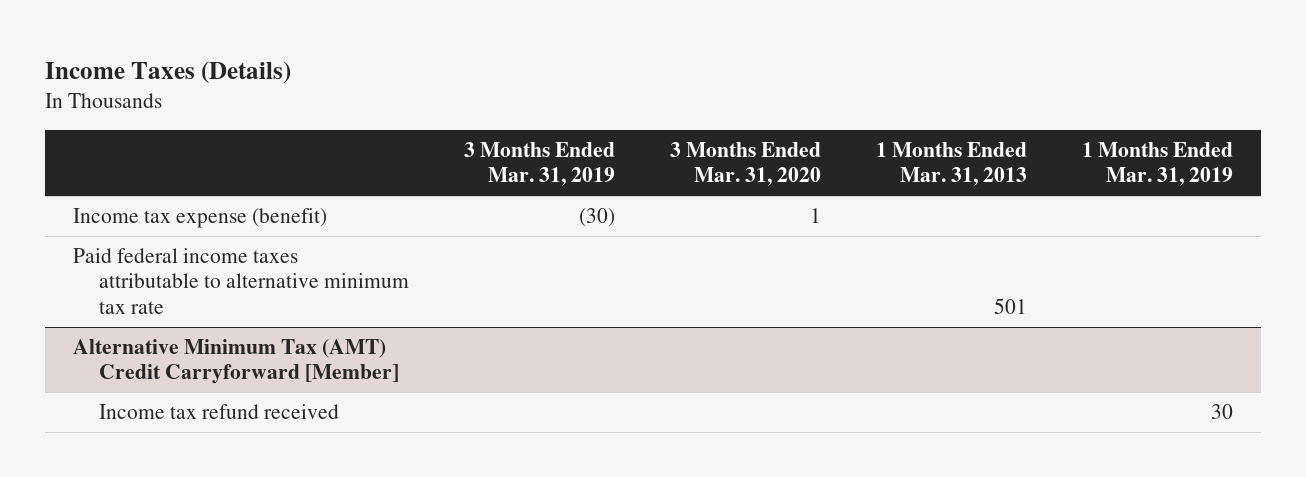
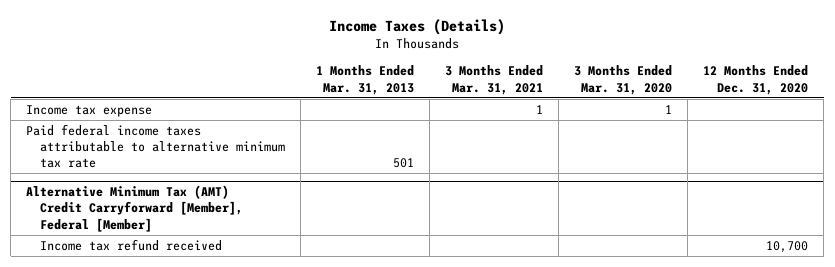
- | 3 Months Ended Mar. 31, 2019 | 3 Months Ended Mar. 31, 2020 | 1 Months Ended Mar. 31, 2013 | 1 Months Ended Mar. 31, 2019
+ | 1 Months Ended Mar. 31, 2013 | 3 Months Ended Mar. 31, 2021 | 3 Months Ended Mar. 31, 2020 | 12 Months Ended Dec. 31, 2020
- Income tax expense (benefit) | (30) | 1 | |
+ Income tax expense | | 1 | 1 |
- Alternative Minimum Tax (AMT) Credit Carryforward [Member]
+ Alternative Minimum Tax (AMT) Credit Carryforward [Member], Federal [Member]

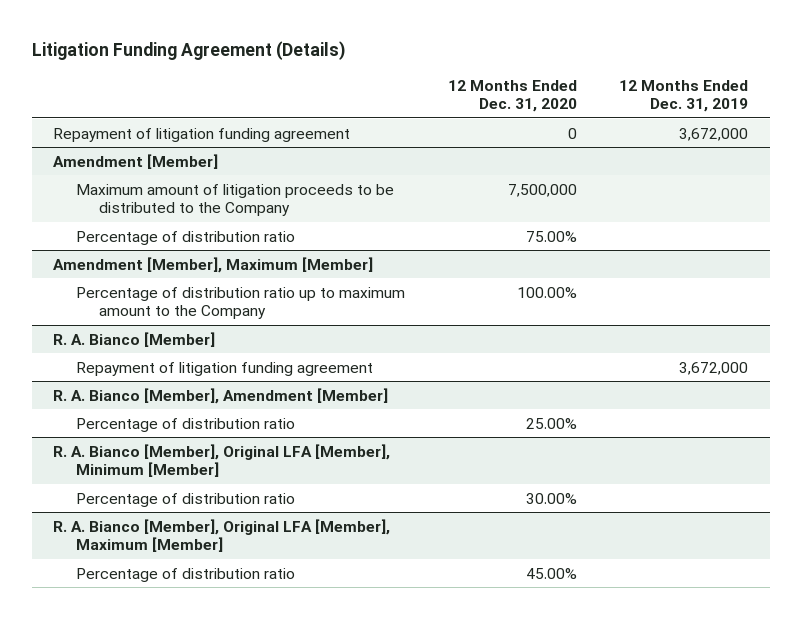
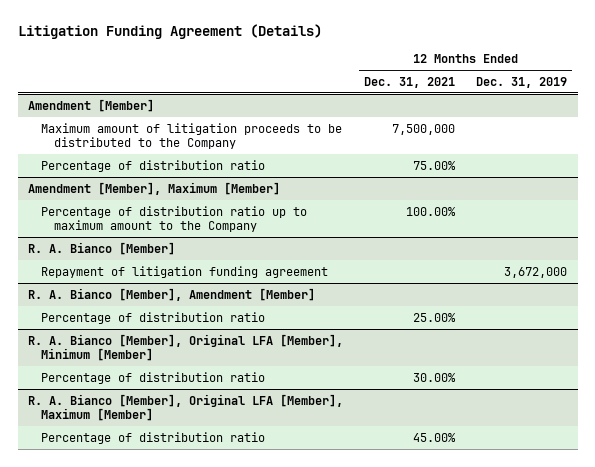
- | 12 Months Ended Dec. 31, 2020 | 12 Months Ended Dec. 31, 2019
+ | 12 Months Ended Dec. 31, 2021 | 12 Months Ended Dec. 31, 2019
- Repayment of litigation funding agreement | 0 | 3,672,000

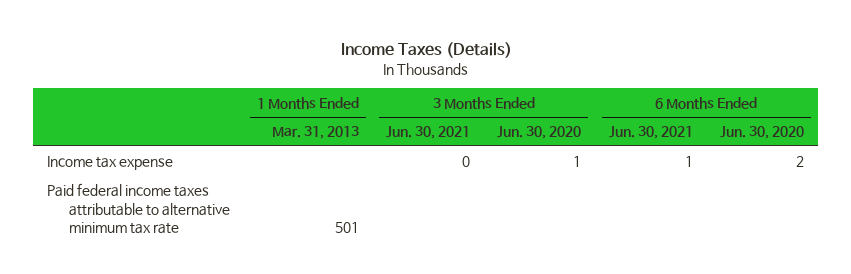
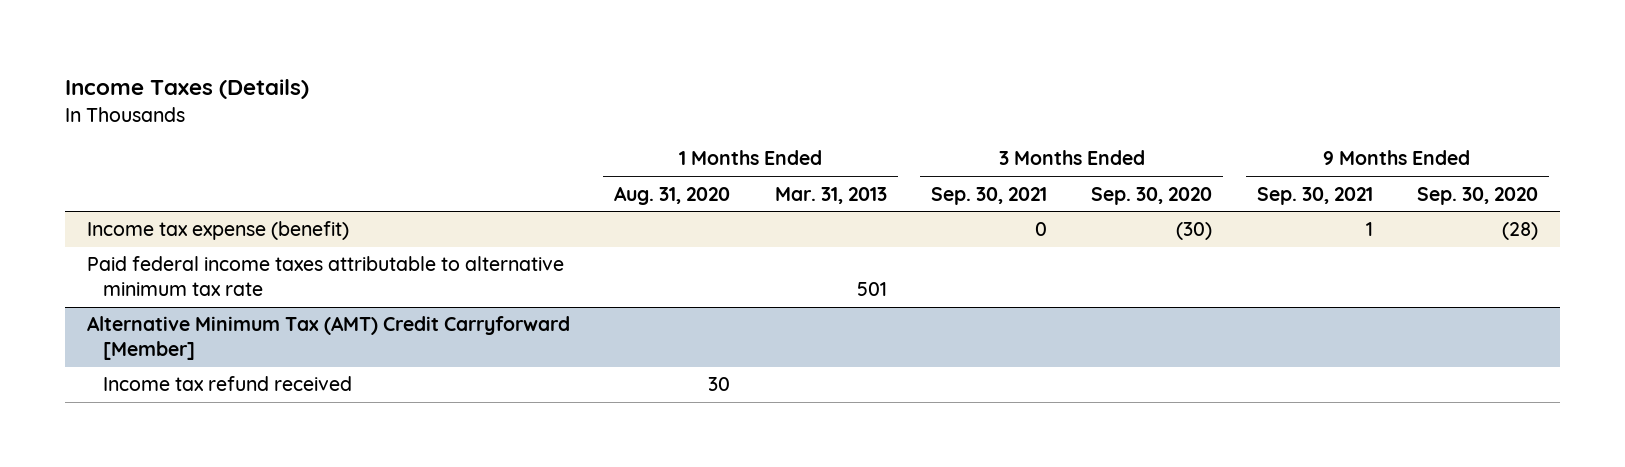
- | 1 Months Ended Mar. 31, 2013 | 3 Months Ended Jun. 30, 2021 | 3 Months Ended Jun. 30, 2020 | 6 Months Ended Jun. 30, 2021 | 6 Months Ended Jun. 30, 2020
+ | 1 Months Ended Aug. 31, 2020 | 1 Months Ended Mar. 31, 2013 | 3 Months Ended Sep. 30, 2021 | 3 Months Ended Sep. 30, 2020 | 9 Months Ended Sep. 30, 2021 | 9 Months Ended Sep. 30, 2020
- Income tax expense | | 0 | 1 | 1 | 2
+ Income tax expense (benefit) | | | 0 | (30) | 1 | (28)
+ Alternative Minimum Tax (AMT) Credit Carryforward [Member]
+ Income tax refund received | 30 | | | | |

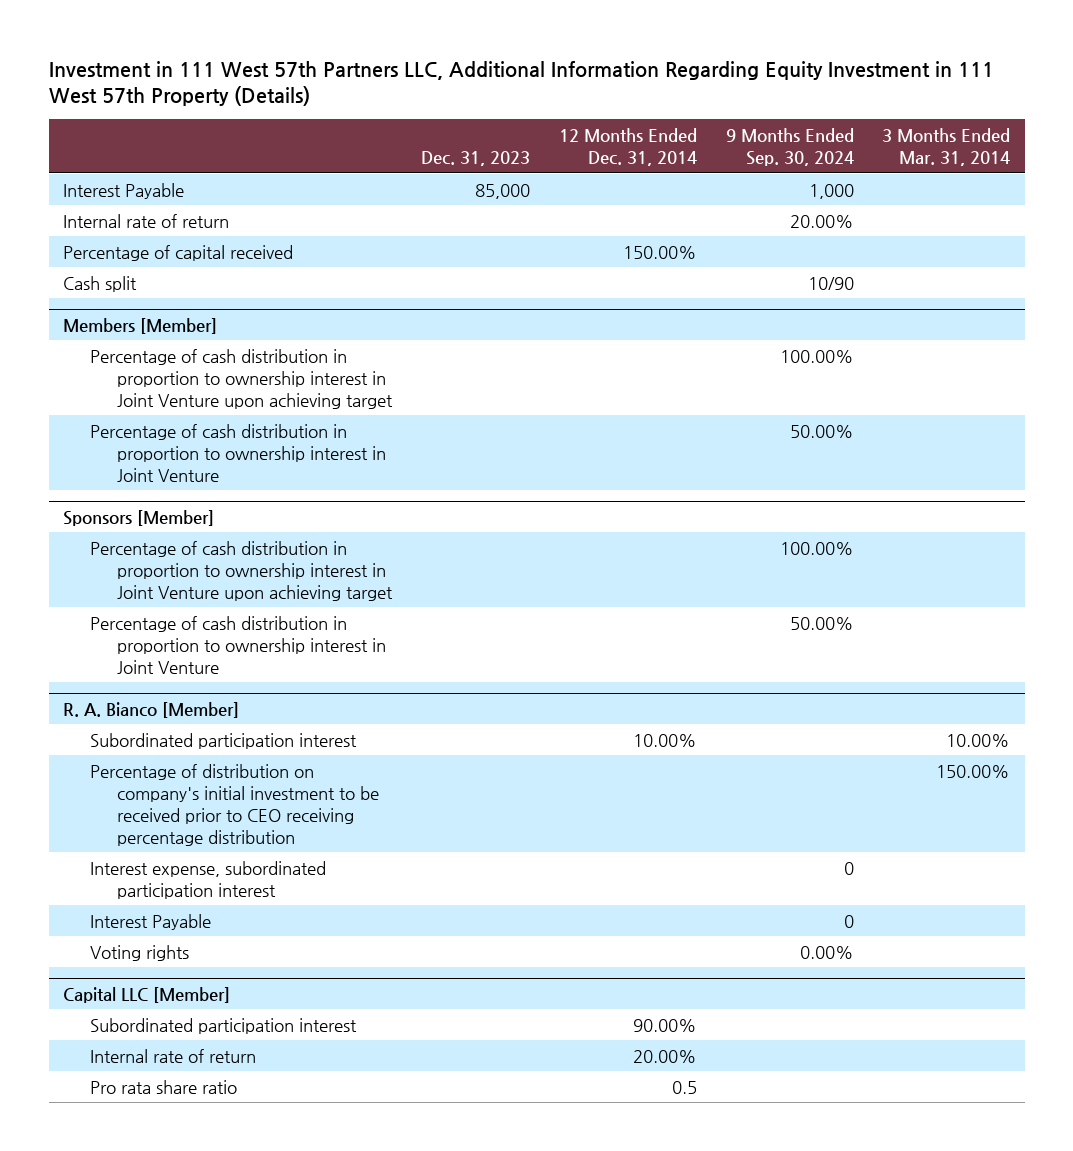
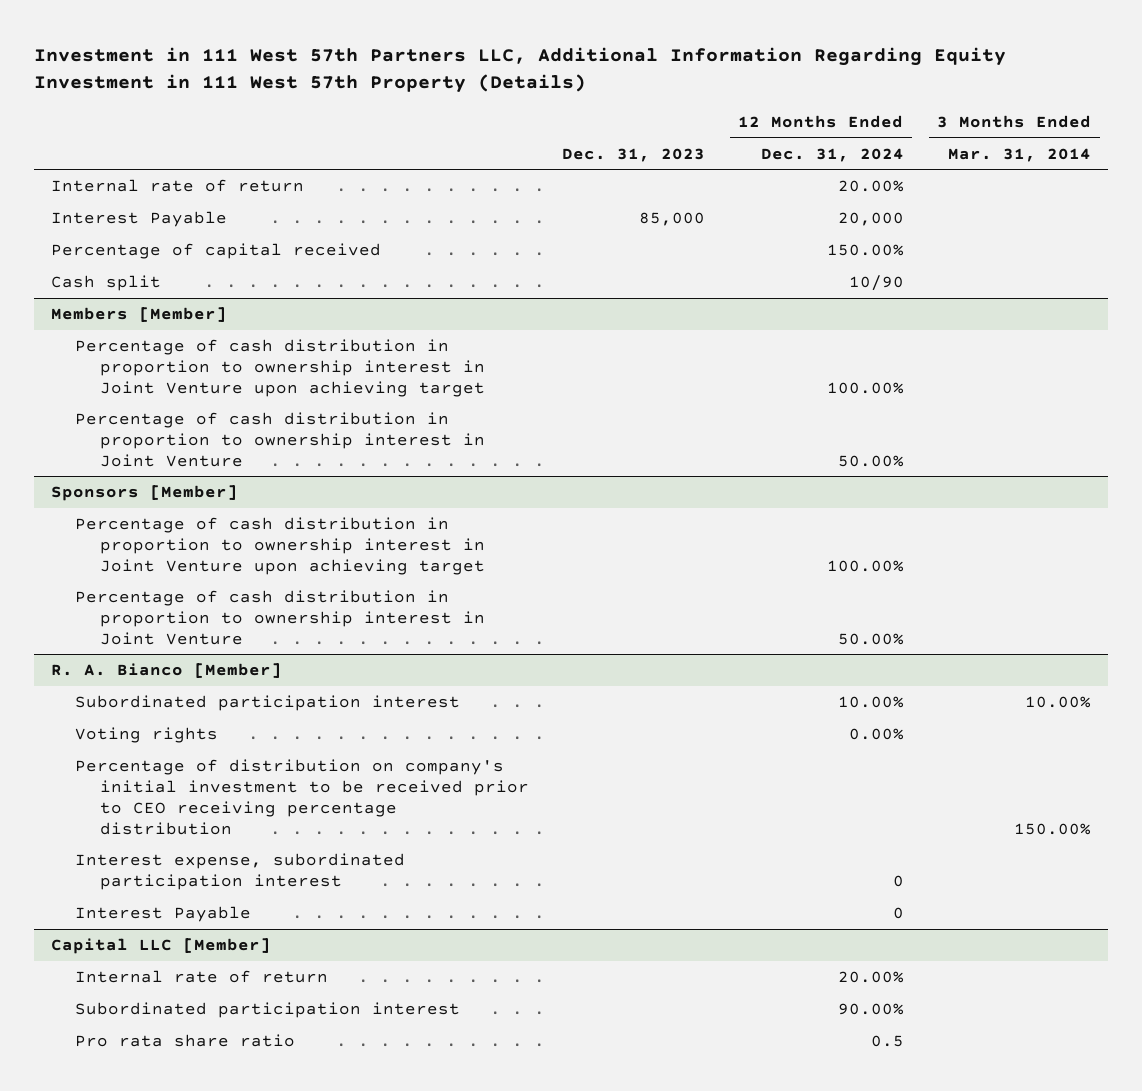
- | Dec. 31, 2023 | 12 Months Ended Dec. 31, 2014 | 9 Months Ended Sep. 30, 2024 | 3 Months Ended Mar. 31, 2014
+ | Dec. 31, 2023 | 12 Months Ended Dec. 31, 2024 | 3 Months Ended Mar. 31, 2014
moved down: Interest Payable | 85,000 | 20,000 |
@ R. A. Bianco [Member]
moved up: Voting rights | | 0.00% |
@ Capital LLC [Member]
moved down: Subordinated participation interest | | 90.00% |

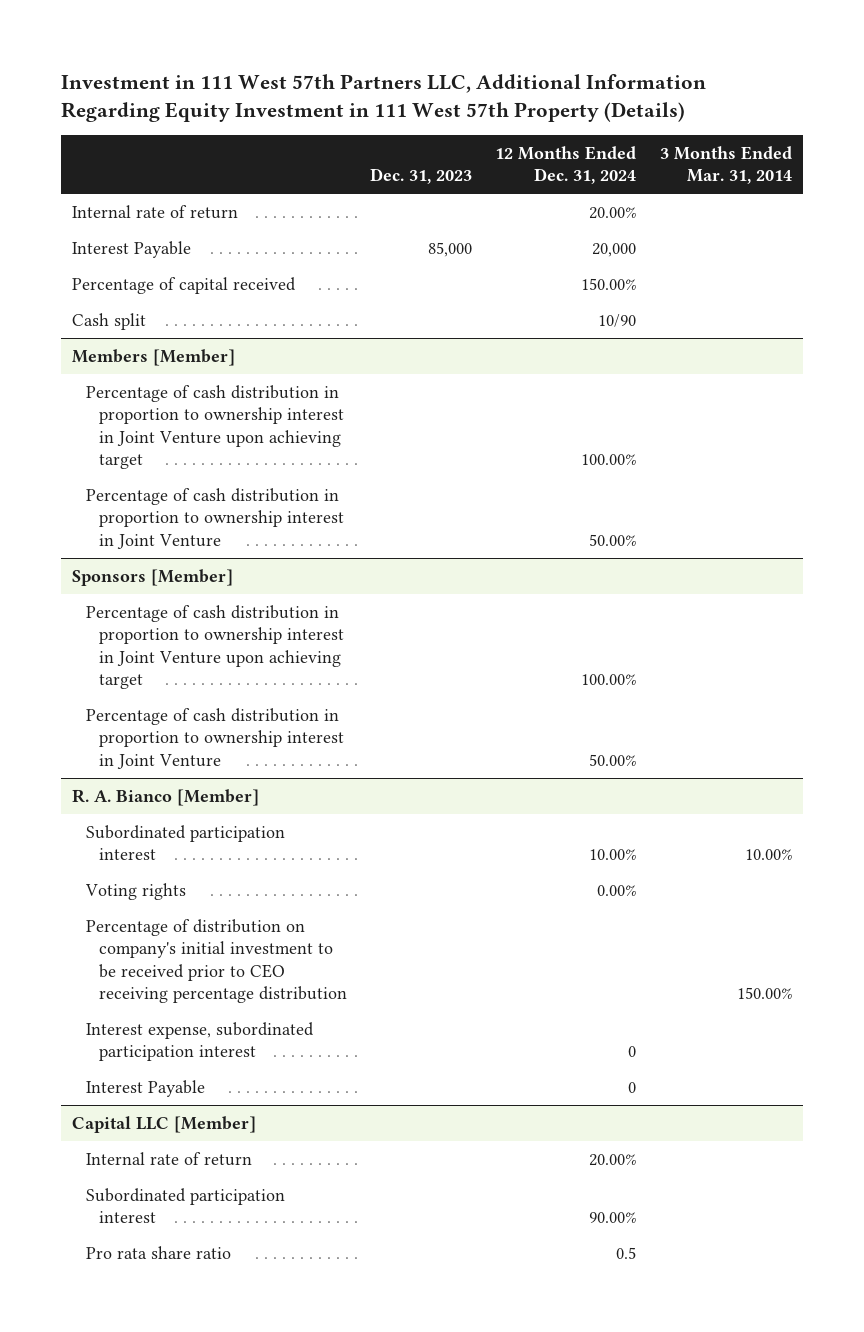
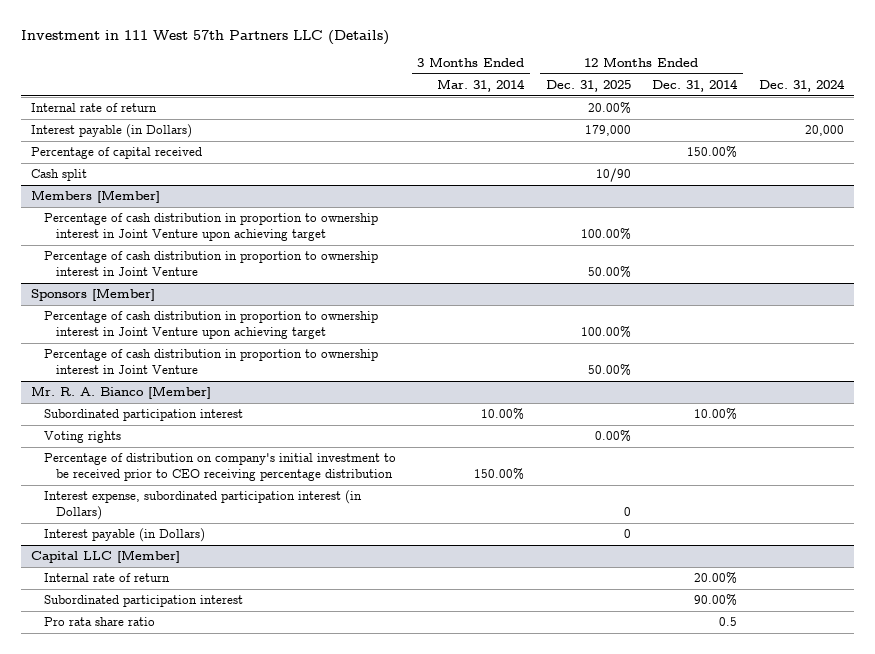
- Investment in 111 West 57th Partners LLC, Additional Information Regarding Equity Investment in 111 West 57th Property (Details)
+ Investment in 111 West 57th Partners LLC (Details)
- | Dec. 31, 2023 | 12 Months Ended Dec. 31, 2024 | 3 Months Ended Mar. 31, 2014
+ | 3 Months Ended Mar. 31, 2014 | 12 Months Ended Dec. 31, 2025 | 12 Months Ended Dec. 31, 2014 | Dec. 31, 2024
- Interest Payable | 85,000 | 20,000 |
+ Interest payable (in Dollars) | | 179,000 | | 20,000
- R. A. Bianco [Member]
+ Mr. R. A. Bianco [Member]
- Interest expense, subordinated participation interest | | 0 |
- Interest Payable | | 0 |
+ Interest expense, subordinated participation interest (in Dollars) | | 0 | |
+ Interest payable (in Dollars) | | 0 | |

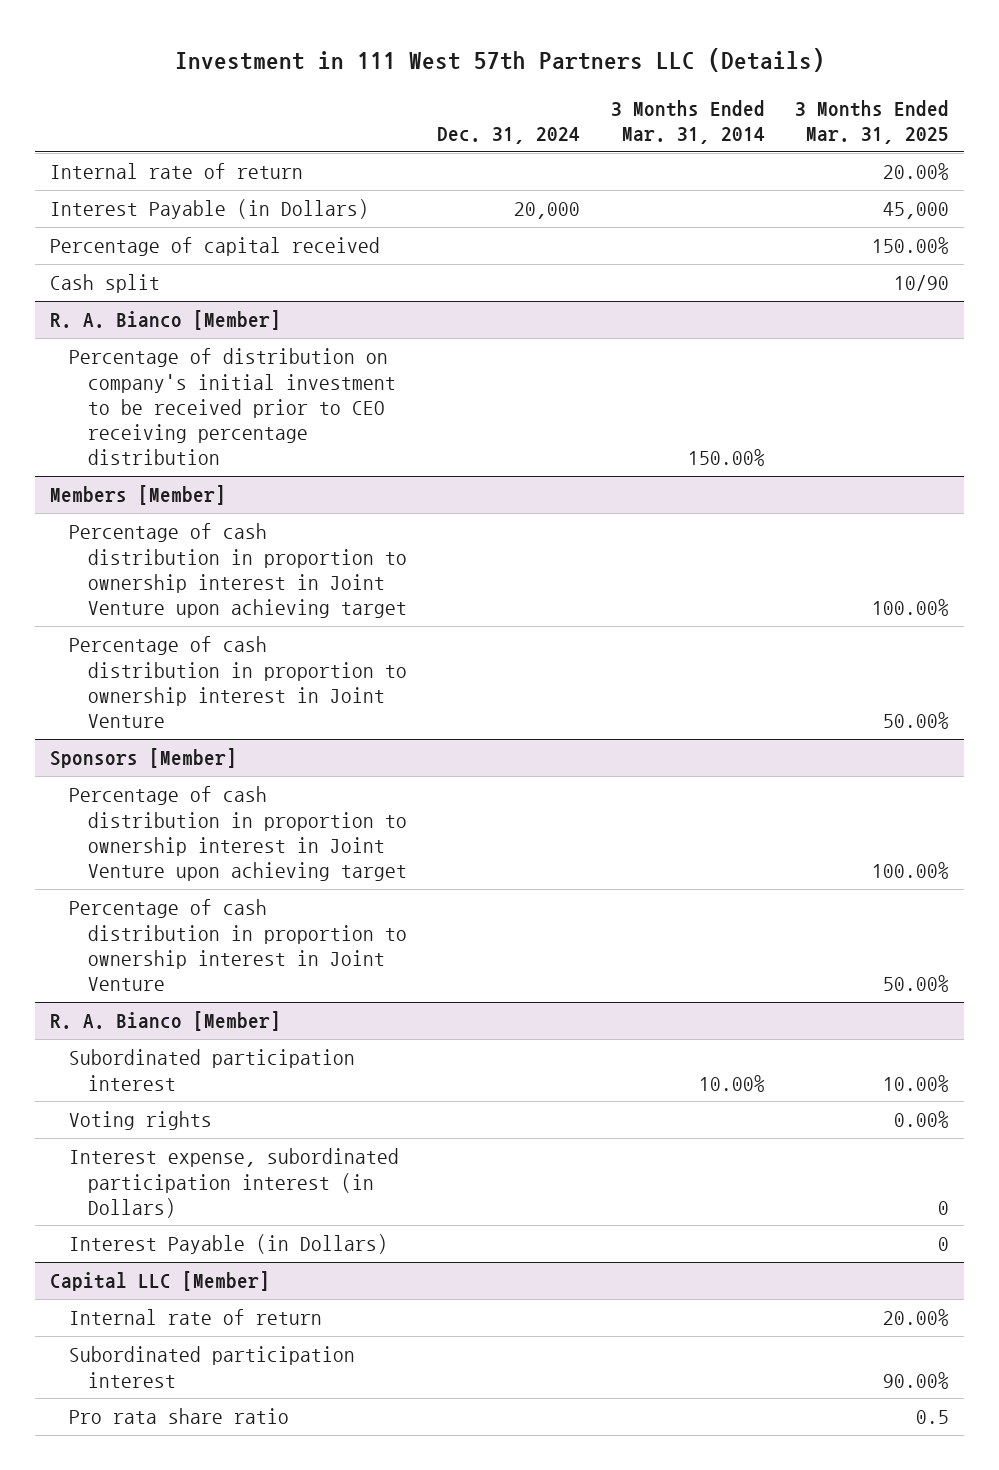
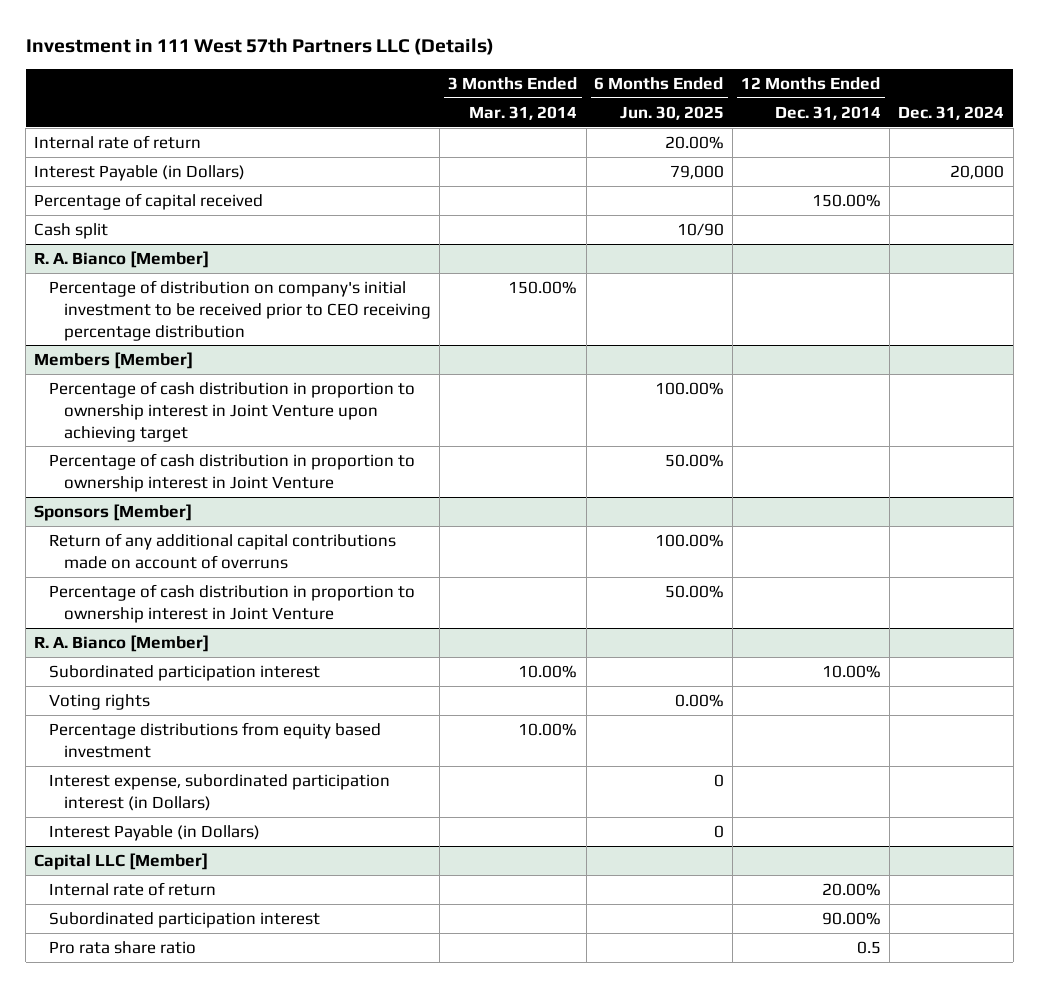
- | Dec. 31, 2024 | 3 Months Ended Mar. 31, 2014 | 3 Months Ended Mar. 31, 2025
+ | 3 Months Ended Mar. 31, 2014 | 6 Months Ended Jun. 30, 2025 | 12 Months Ended Dec. 31, 2014 | Dec. 31, 2024
@ Sponsors [Member]
- Percentage of cash distribution in proportion to ownership interest in Joint Venture upon achieving target | | | 100.00%
+ Return of any additional capital contributions made on account of overruns | | 100.00% | |
@ R. A. Bianco [Member]
+ Percentage distributions from equity based investment | 10.00% | | |

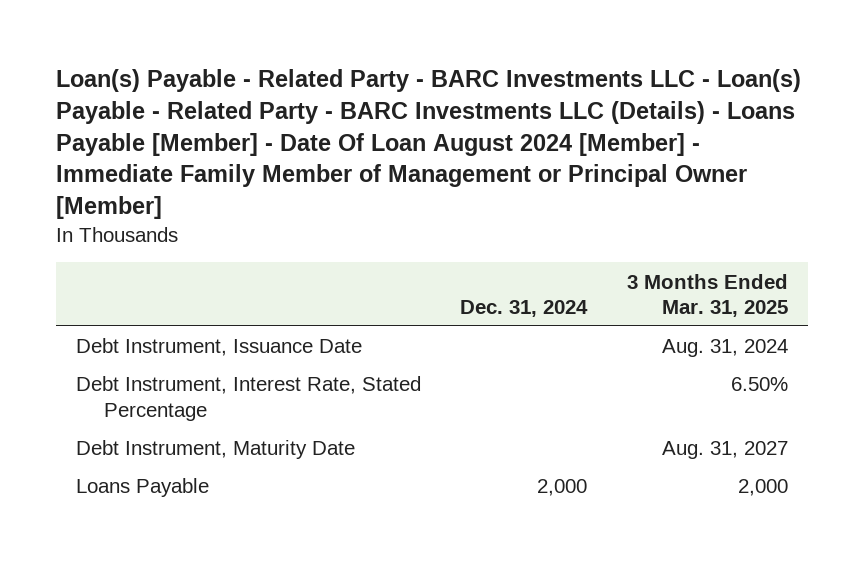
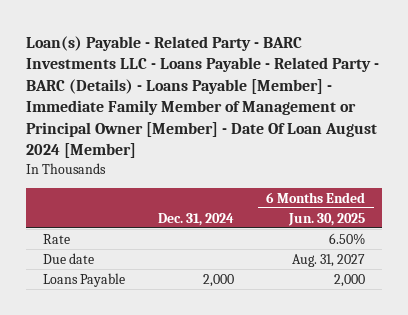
- Loan(s) Payable - Related Party - BARC Investments LLC - Loan(s) Payable - Related Party - BARC Investments LLC (Details) - Loans Payable [Member] - Date Of Loan August 2024 [Member] - Immediate Family Member of Management or Principal Owner [Member]
+ Loan(s) Payable - Related Party - BARC Investments LLC - Loans Payable - Related Party - BARC (Details) - Loans Payable [Member] - Immediate Family Member of Management or Principal Owner [Member] - Date Of Loan August 2024 [Member]
- | Dec. 31, 2024 | 3 Months Ended Mar. 31, 2025
+ | Dec. 31, 2024 | 6 Months Ended Jun. 30, 2025
- Debt Instrument, Issuance Date | | Aug. 31, 2024
- Debt Instrument, Interest Rate, Stated Percentage | | 6.50%
- Debt Instrument, Maturity Date | | Aug. 31, 2027
+ Rate | | 6.50%
+ Due date | | Aug. 31, 2027

